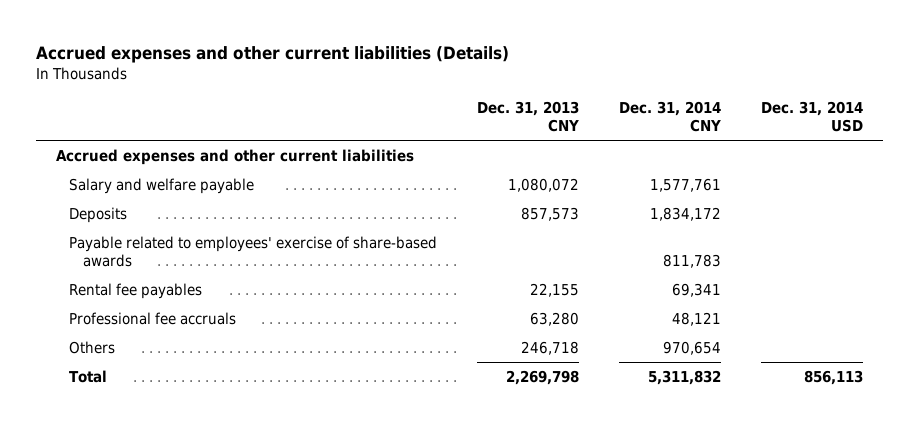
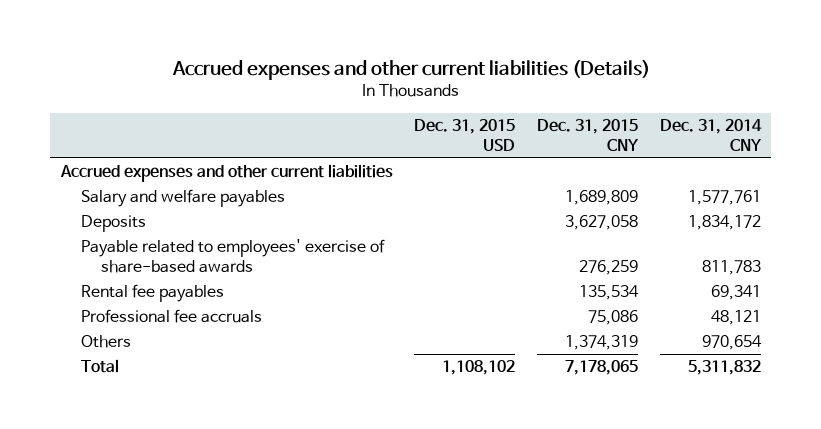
- | Dec. 31, 2013 CNY | Dec. 31, 2014 CNY | Dec. 31, 2014 USD
+ | Dec. 31, 2015 USD | Dec. 31, 2015 CNY | Dec. 31, 2014 CNY
- Salary and welfare payable | 1,080,072 | 1,577,761 |
+ Salary and welfare payables | | 1,689,809 | 1,577,761

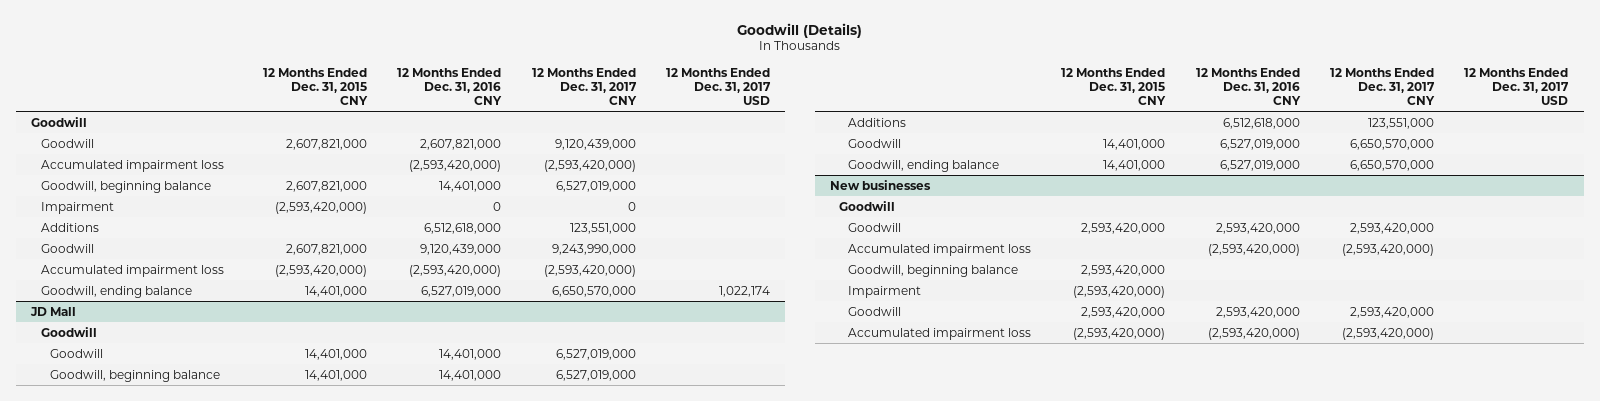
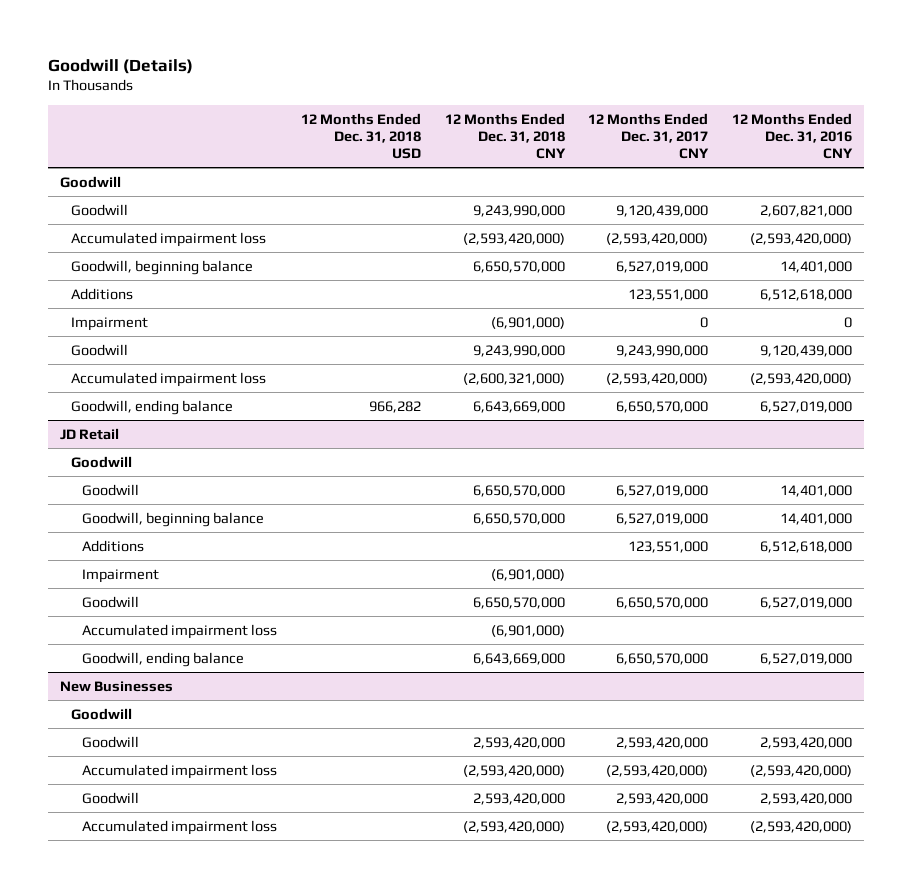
- | 12 Months Ended Dec. 31, 2015 CNY | 12 Months Ended Dec. 31, 2016 CNY | 12 Months Ended Dec. 31, 2017 CNY | 12 Months Ended Dec. 31, 2017 USD
+ | 12 Months Ended Dec. 31, 2018 USD | 12 Months Ended Dec. 31, 2018 CNY | 12 Months Ended Dec. 31, 2017 CNY | 12 Months Ended Dec. 31, 2016 CNY
moved down: Impairment | | (6,901,000) | 0 | 0
- JD Mall
+ JD Retail
+ Impairment | | (6,901,000) | |
+ Accumulated impairment loss | | (6,901,000) | |
- New businesses
+ New Businesses
- Goodwill, beginning balance | 2,593,420,000 | | |
- Impairment | (2,593,420,000) | | |

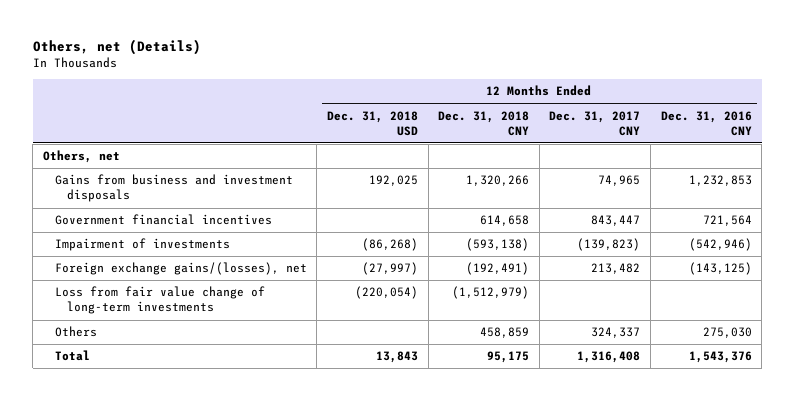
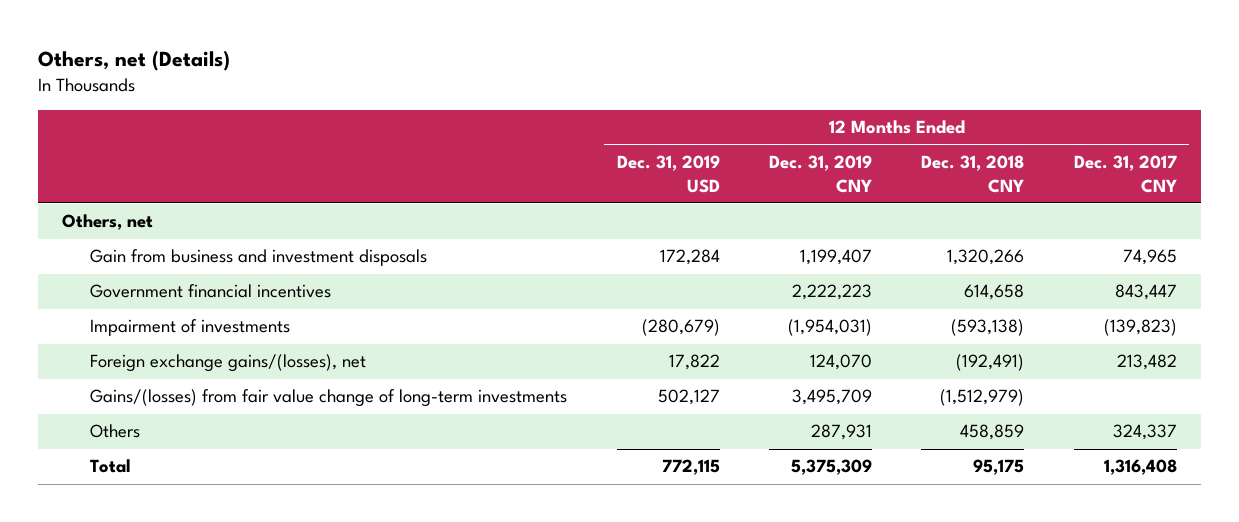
- | 12 Months Ended Dec. 31, 2018 USD | 12 Months Ended Dec. 31, 2018 CNY | 12 Months Ended Dec. 31, 2017 CNY | 12 Months Ended Dec. 31, 2016 CNY
+ | 12 Months Ended Dec. 31, 2019 USD | 12 Months Ended Dec. 31, 2019 CNY | 12 Months Ended Dec. 31, 2018 CNY | 12 Months Ended Dec. 31, 2017 CNY
- Gains from business and investment disposals | 192,025 | 1,320,266 | 74,965 | 1,232,853
+ Gain from business and investment disposals | 172,284 | 1,199,407 | 1,320,266 | 74,965
- Loss from fair value change of long-term investments | (220,054) | (1,512,979) | |
+ Gains/(losses) from fair value change of long-term investments | 502,127 | 3,495,709 | (1,512,979) |

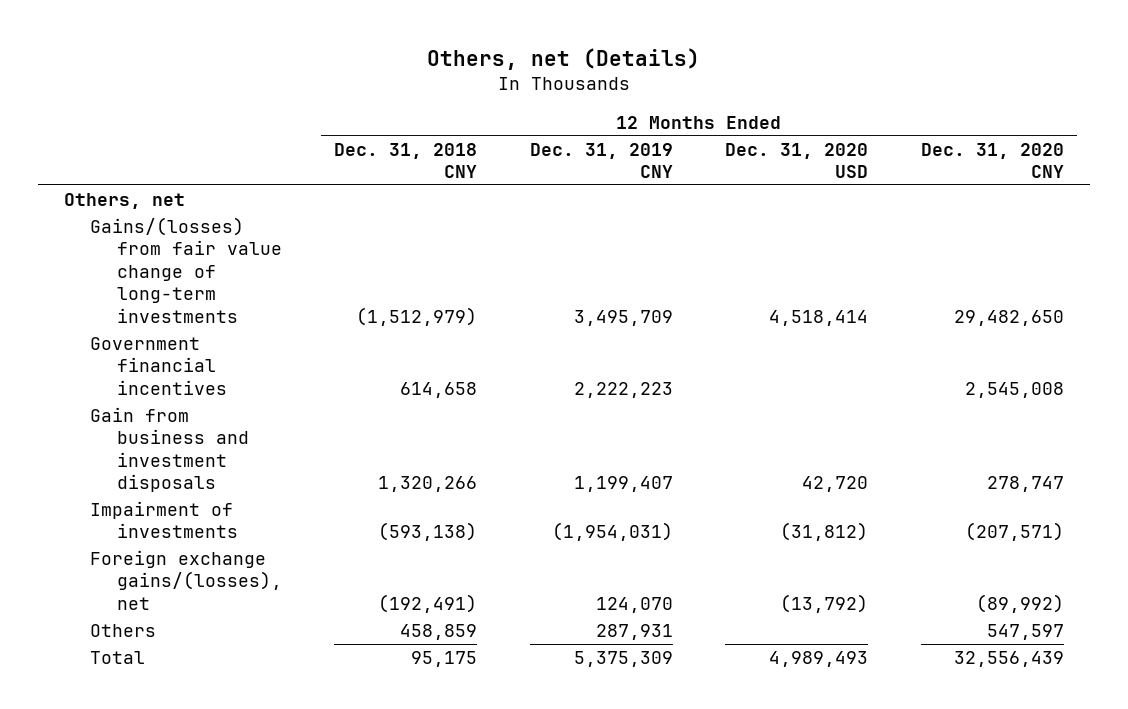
- | 12 Months Ended Dec. 31, 2019 USD | 12 Months Ended Dec. 31, 2019 CNY | 12 Months Ended Dec. 31, 2018 CNY | 12 Months Ended Dec. 31, 2017 CNY
+ | 12 Months Ended Dec. 31, 2018 CNY | 12 Months Ended Dec. 31, 2019 CNY | 12 Months Ended Dec. 31, 2020 USD | 12 Months Ended Dec. 31, 2020 CNY
moved up: Gains/(losses) from fair value change of long-term investments | (1,512,979) | 3,495,709 | 4,518,414 | 29,482,650
moved down: Gain from business and investment disposals | 1,320,266 | 1,199,407 | 42,720 | 278,747

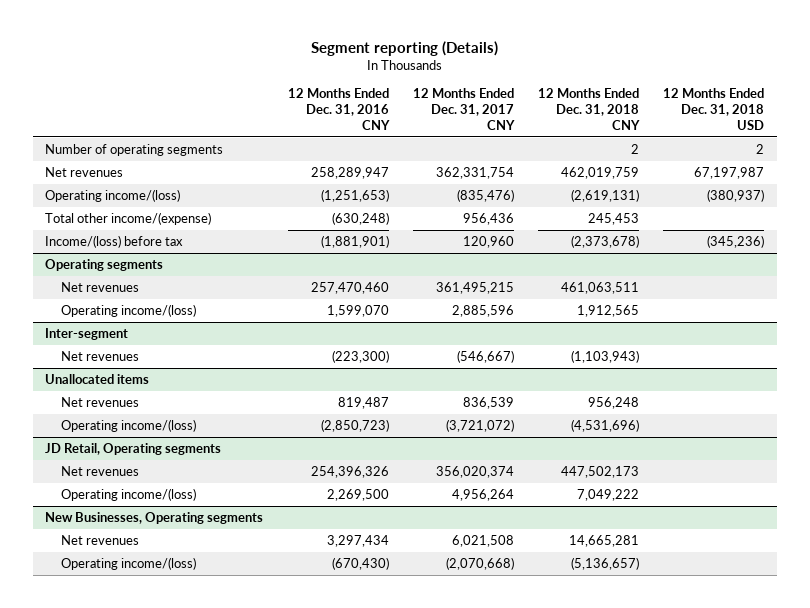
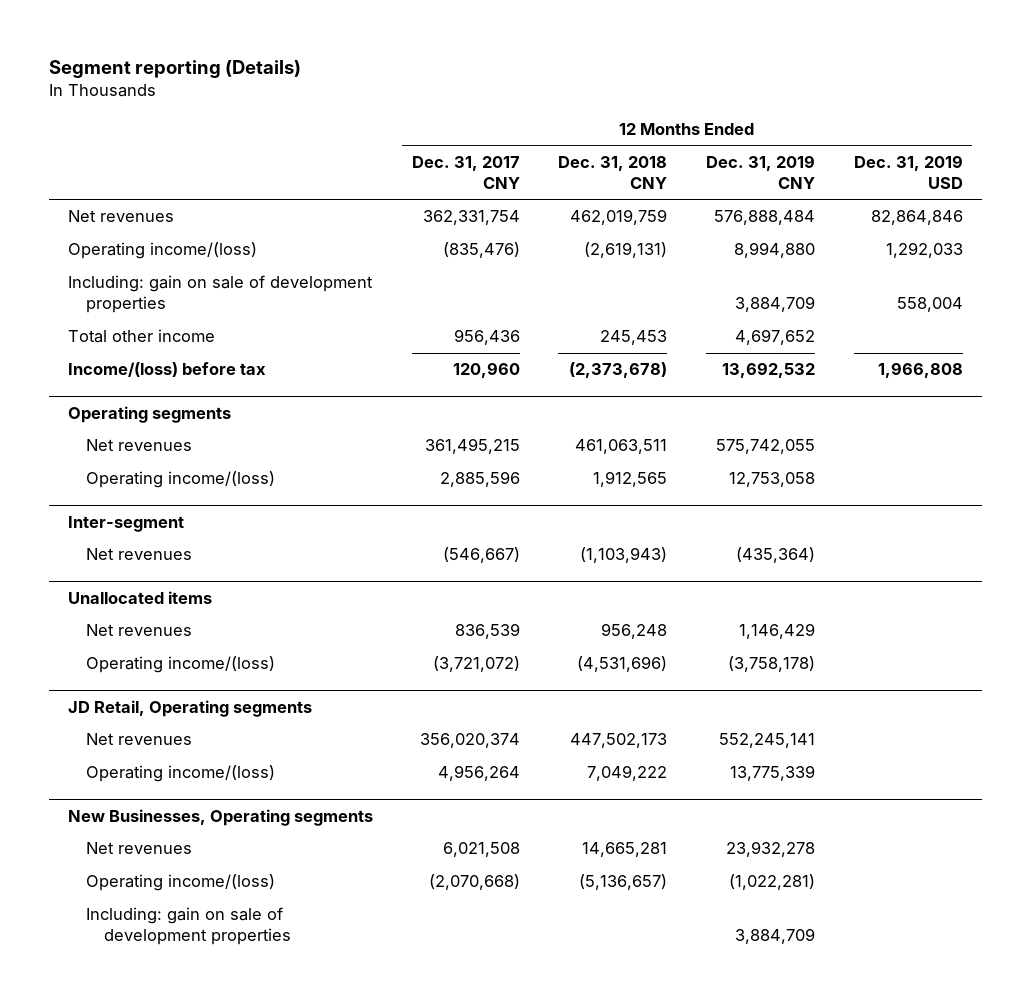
- | 12 Months Ended Dec. 31, 2016 CNY | 12 Months Ended Dec. 31, 2017 CNY | 12 Months Ended Dec. 31, 2018 CNY | 12 Months Ended Dec. 31, 2018 USD
+ | 12 Months Ended Dec. 31, 2017 CNY | 12 Months Ended Dec. 31, 2018 CNY | 12 Months Ended Dec. 31, 2019 CNY | 12 Months Ended Dec. 31, 2019 USD
- Number of operating segments | | | 2 | 2
- Total other income/(expense) | (630,248) | 956,436 | 245,453 |
+ Including: gain on sale of development properties | | | 3,884,709 | 558,004
+ Total other income | 956,436 | 245,453 | 4,697,652 |
@ New Businesses, Operating segments
+ Including: gain on sale of development properties | | | 3,884,709 |

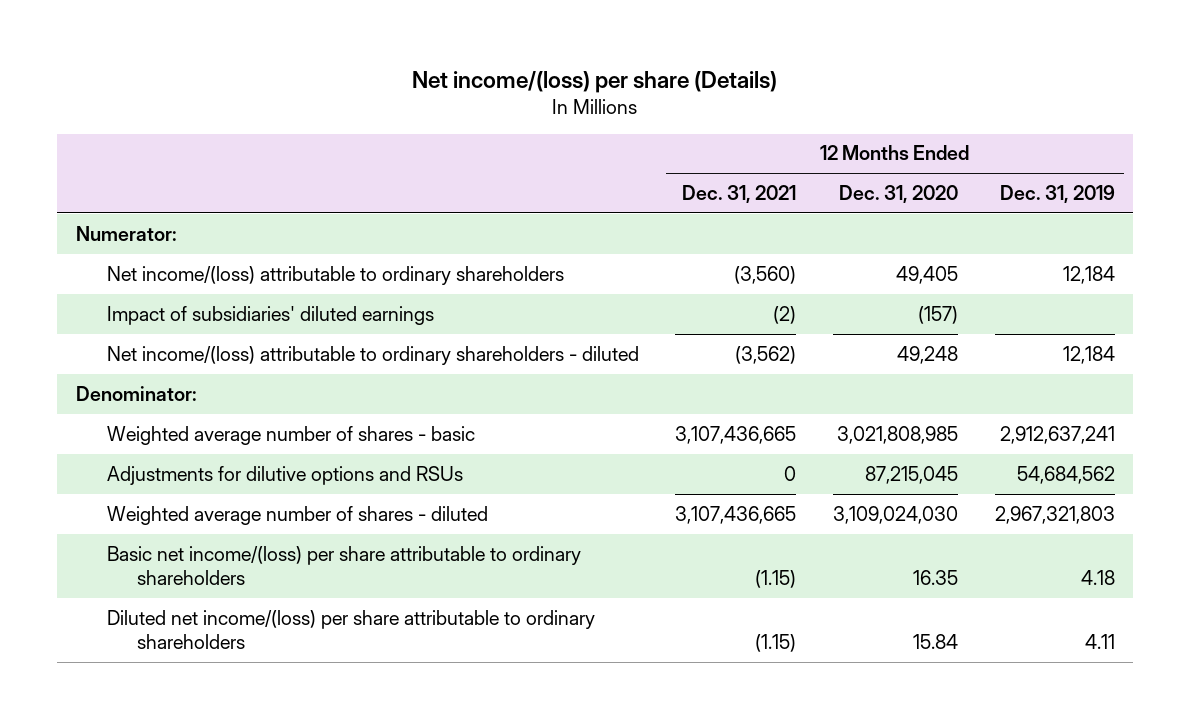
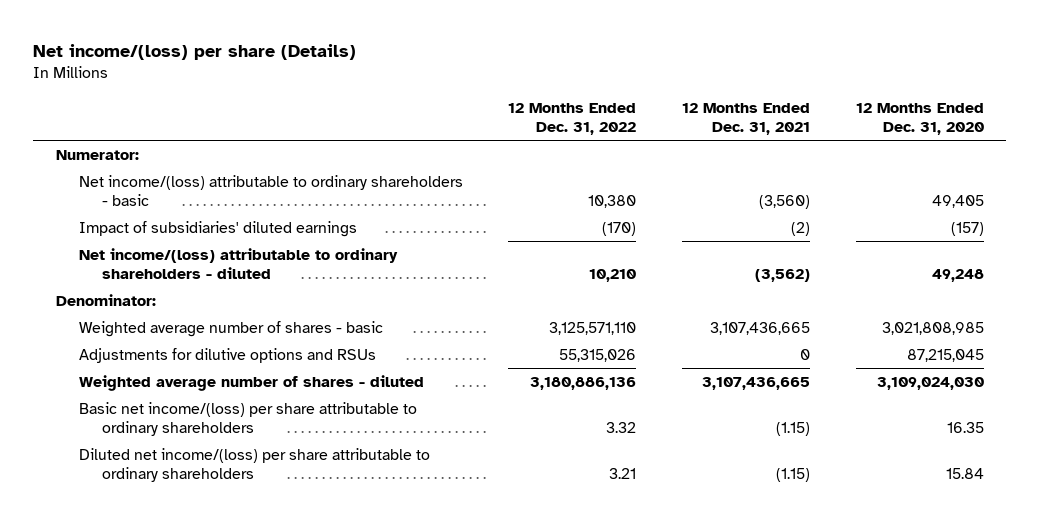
- | 12 Months Ended Dec. 31, 2021 | 12 Months Ended Dec. 31, 2020 | 12 Months Ended Dec. 31, 2019
+ | 12 Months Ended Dec. 31, 2022 | 12 Months Ended Dec. 31, 2021 | 12 Months Ended Dec. 31, 2020
- Net income/(loss) attributable to ordinary shareholders | (3,560) | 49,405 | 12,184
+ Net income/(loss) attributable to ordinary shareholders - basic | 10,380 | (3,560) | 49,405

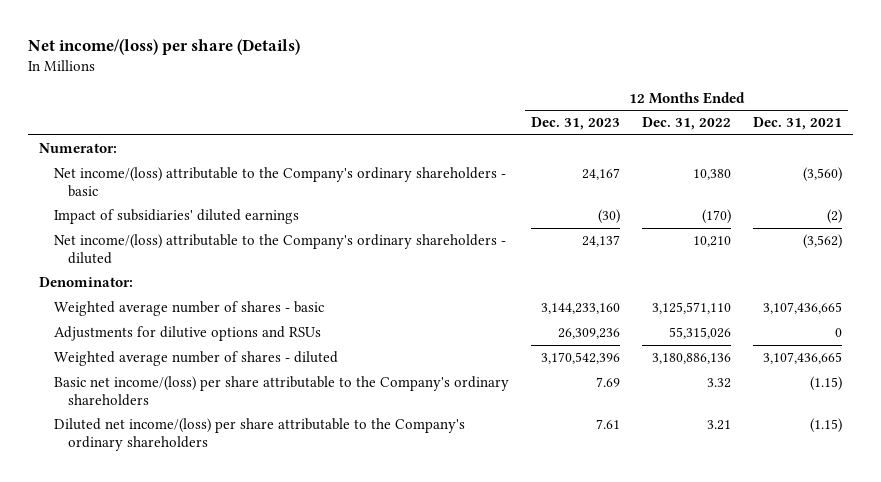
- | 12 Months Ended Dec. 31, 2022 | 12 Months Ended Dec. 31, 2021 | 12 Months Ended Dec. 31, 2020
+ | 12 Months Ended Dec. 31, 2023 | 12 Months Ended Dec. 31, 2022 | 12 Months Ended Dec. 31, 2021
- Net income/(loss) attributable to ordinary shareholders - basic | 10,380 | (3,560) | 49,405
+ Net income/(loss) attributable to the Company's ordinary shareholders - basic | 24,167 | 10,380 | (3,560)
- Net income/(loss) attributable to ordinary shareholders - diluted | 10,210 | (3,562) | 49,248
+ Net income/(loss) attributable to the Company's ordinary shareholders - diluted | 24,137 | 10,210 | (3,562)
- Basic net income/(loss) per share attributable to ordinary shareholders | 3.32 | (1.15) | 16.35
- Diluted net income/(loss) per share attributable to ordinary shareholders | 3.21 | (1.15) | 15.84
+ Basic net income/(loss) per share attributable to the Company's ordinary shareholders | 7.69 | 3.32 | (1.15)
+ Diluted net income/(loss) per share attributable to the Company's ordinary shareholders | 7.61 | 3.21 | (1.15)

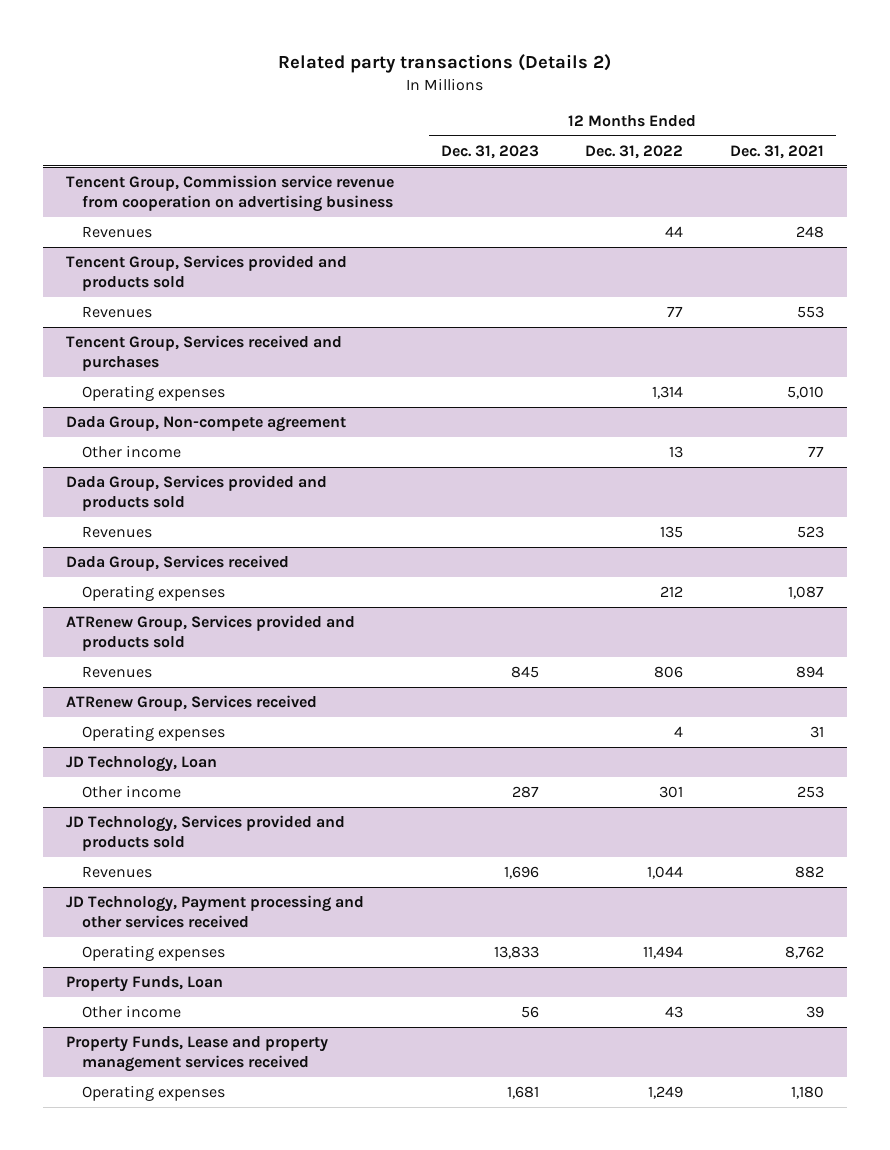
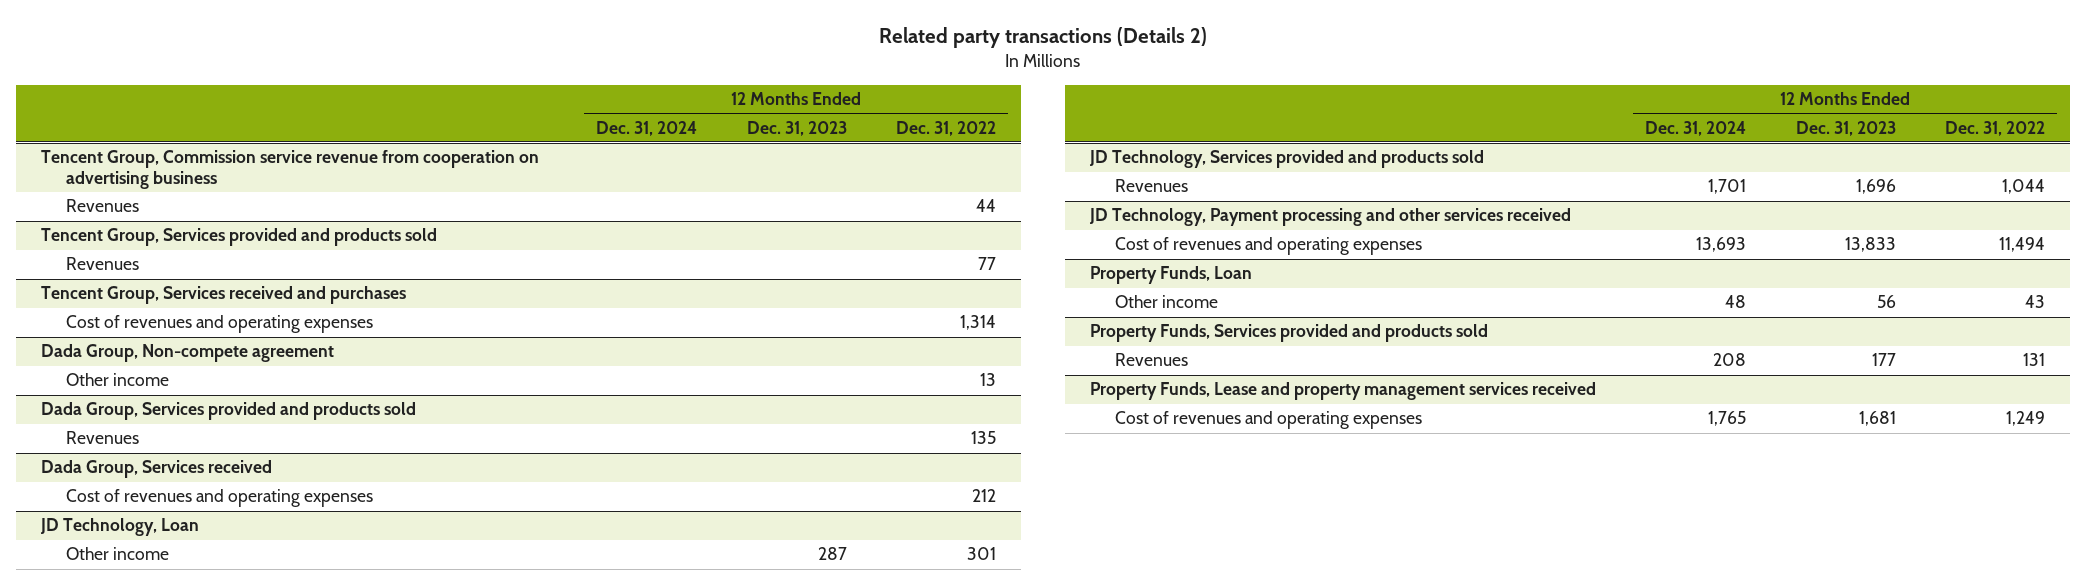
- | 12 Months Ended Dec. 31, 2023 | 12 Months Ended Dec. 31, 2022 | 12 Months Ended Dec. 31, 2021
+ | 12 Months Ended Dec. 31, 2024 | 12 Months Ended Dec. 31, 2023 | 12 Months Ended Dec. 31, 2022
@ Tencent Group, Services received and purchases
- Operating expenses | | 1,314 | 5,010
+ Cost of revenues and operating expenses | | | 1,314
@ Dada Group, Services received
- Operating expenses | | 212 | 1,087
- ATRenew Group, Services provided and products sold
- Revenues | 845 | 806 | 894
- ATRenew Group, Services received
- Operating expenses | | 4 | 31
@ Dada Group, Services received
+ Cost of revenues and operating expenses | | | 212
@ JD Technology, Payment processing and other services received
- Operating expenses | 13,833 | 11,494 | 8,762
+ Cost of revenues and operating expenses | 13,693 | 13,833 | 11,494
+ Property Funds, Services provided and products sold
+ Revenues | 208 | 177 | 131
@ Property Funds, Lease and property management services received
- Operating expenses | 1,681 | 1,249 | 1,180
+ Cost of revenues and operating expenses | 1,765 | 1,681 | 1,249

